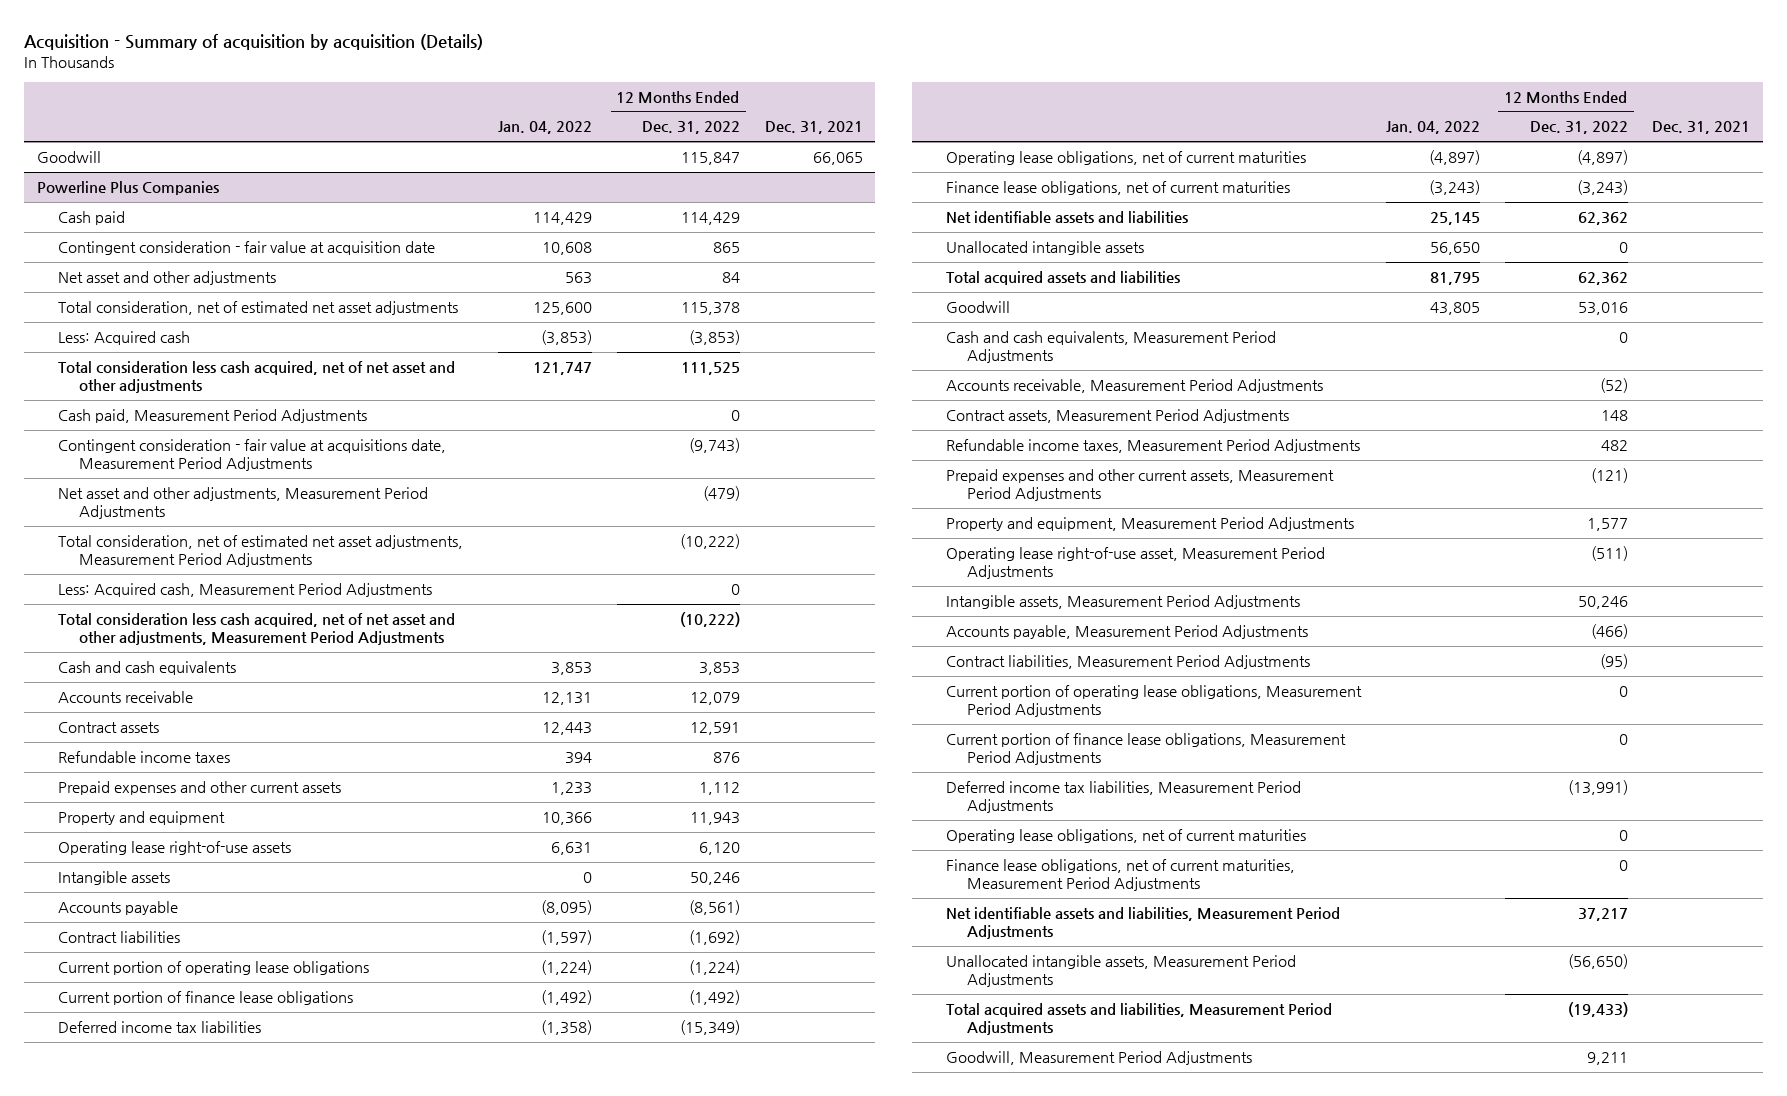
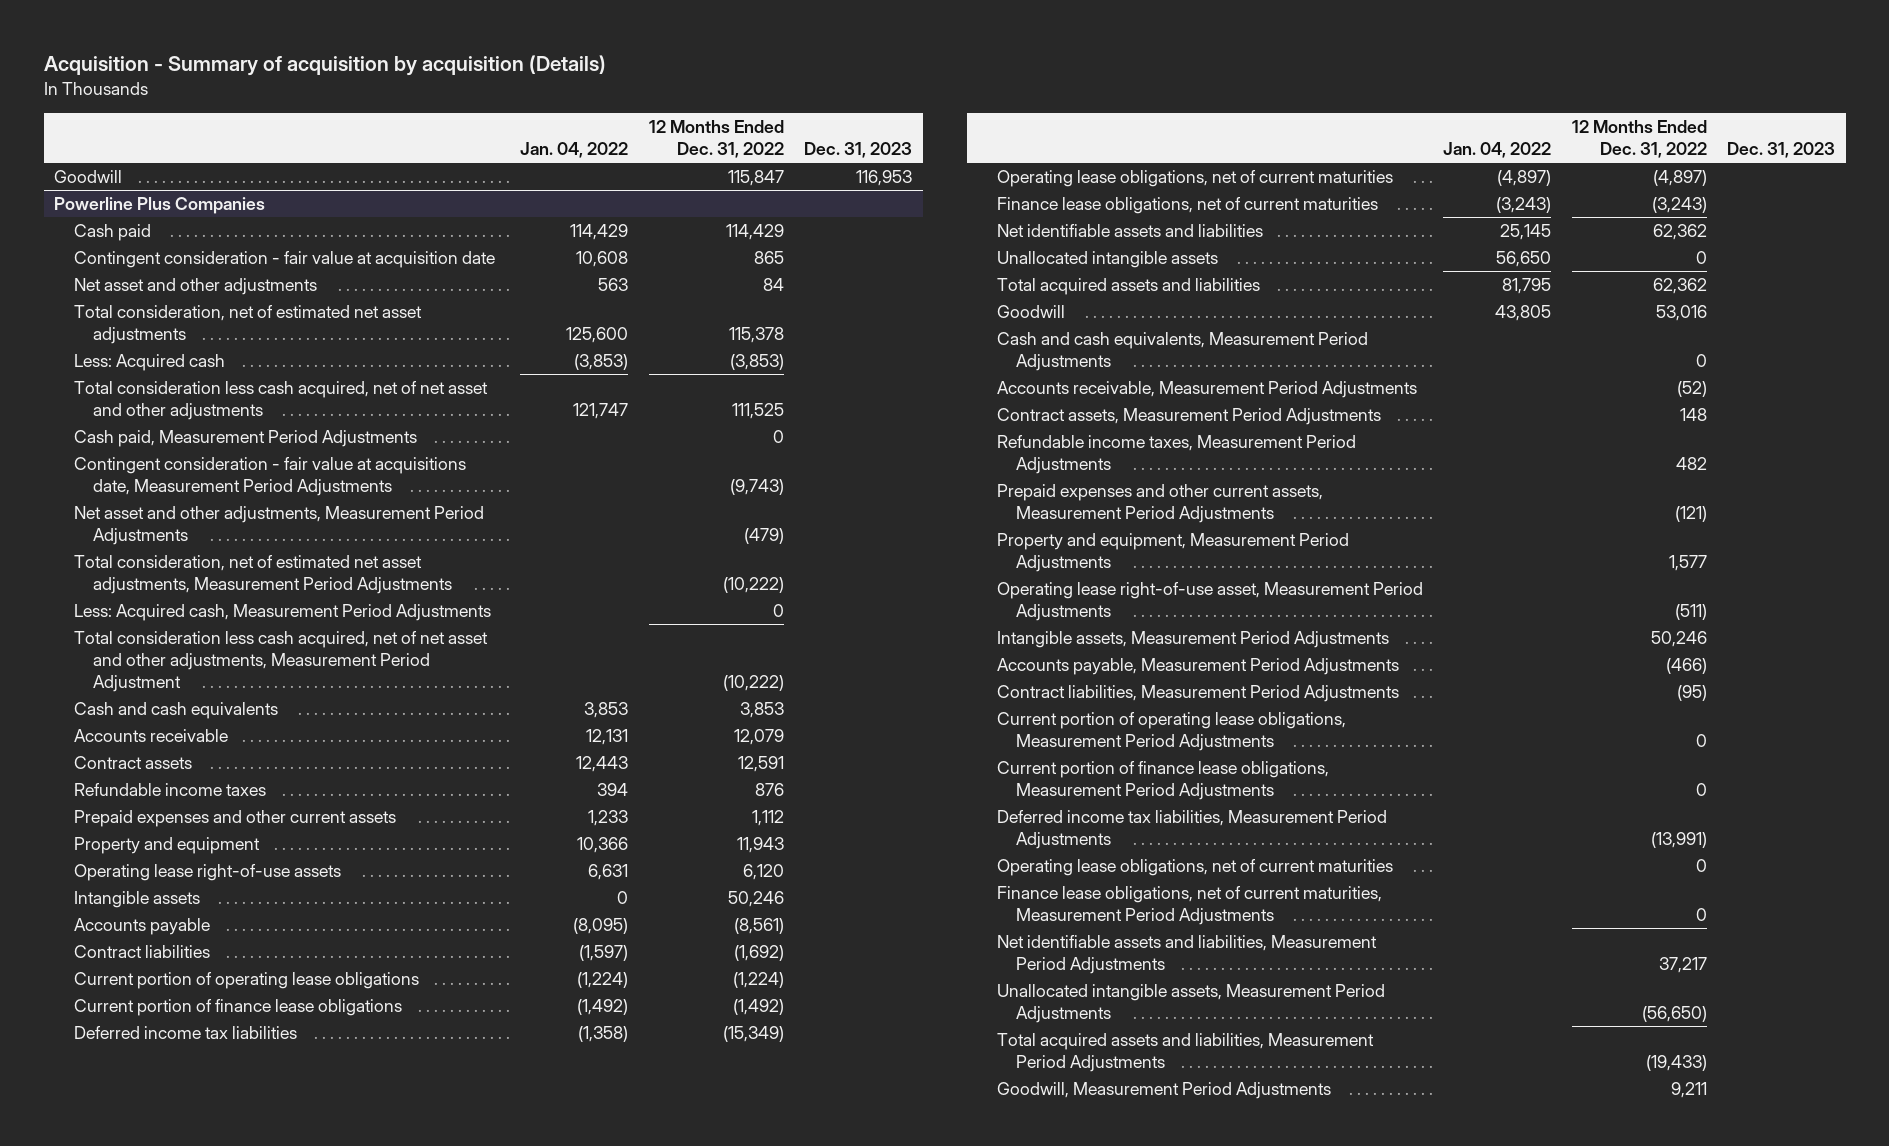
- | Jan. 04, 2022 | 12 Months Ended Dec. 31, 2022 | Dec. 31, 2021
+ | Jan. 04, 2022 | 12 Months Ended Dec. 31, 2022 | Dec. 31, 2023
@ Powerline Plus Companies
- Total consideration less cash acquired, net of net asset and other adjustments, Measurement Period Adjustments | | (10,222) |
+ Total consideration less cash acquired, net of net asset and other adjustments, Measurement Period Adjustment | | (10,222) |

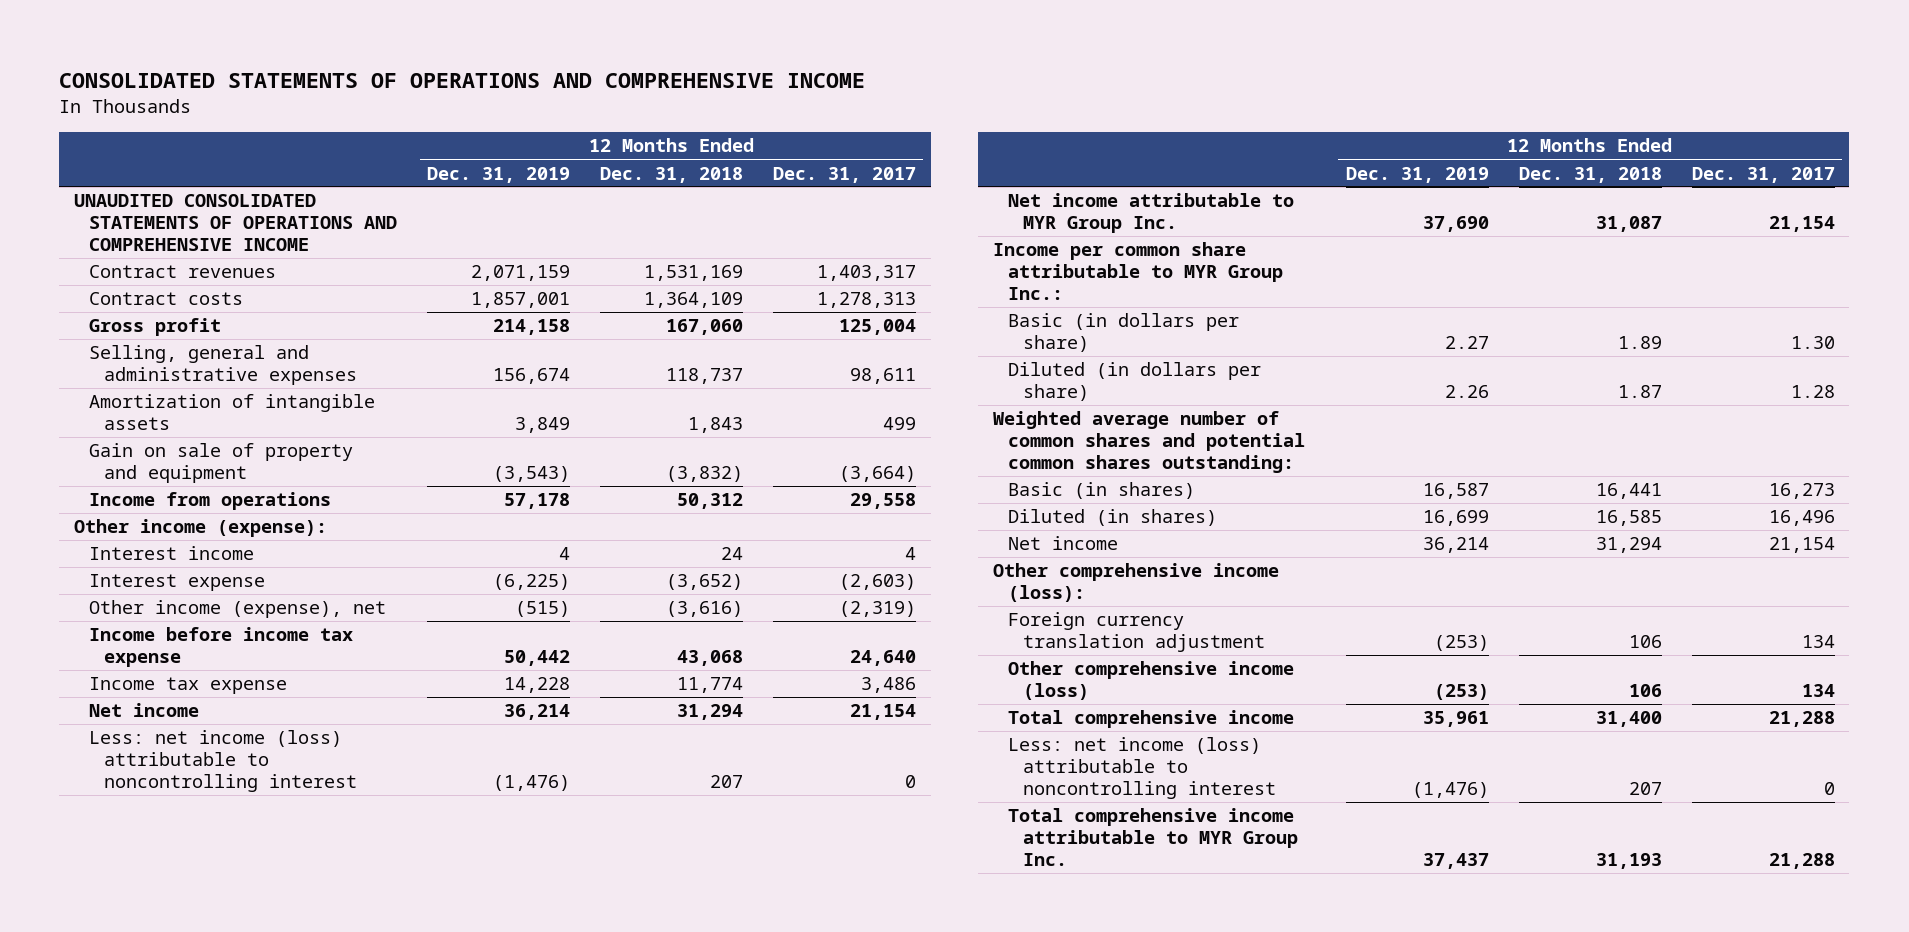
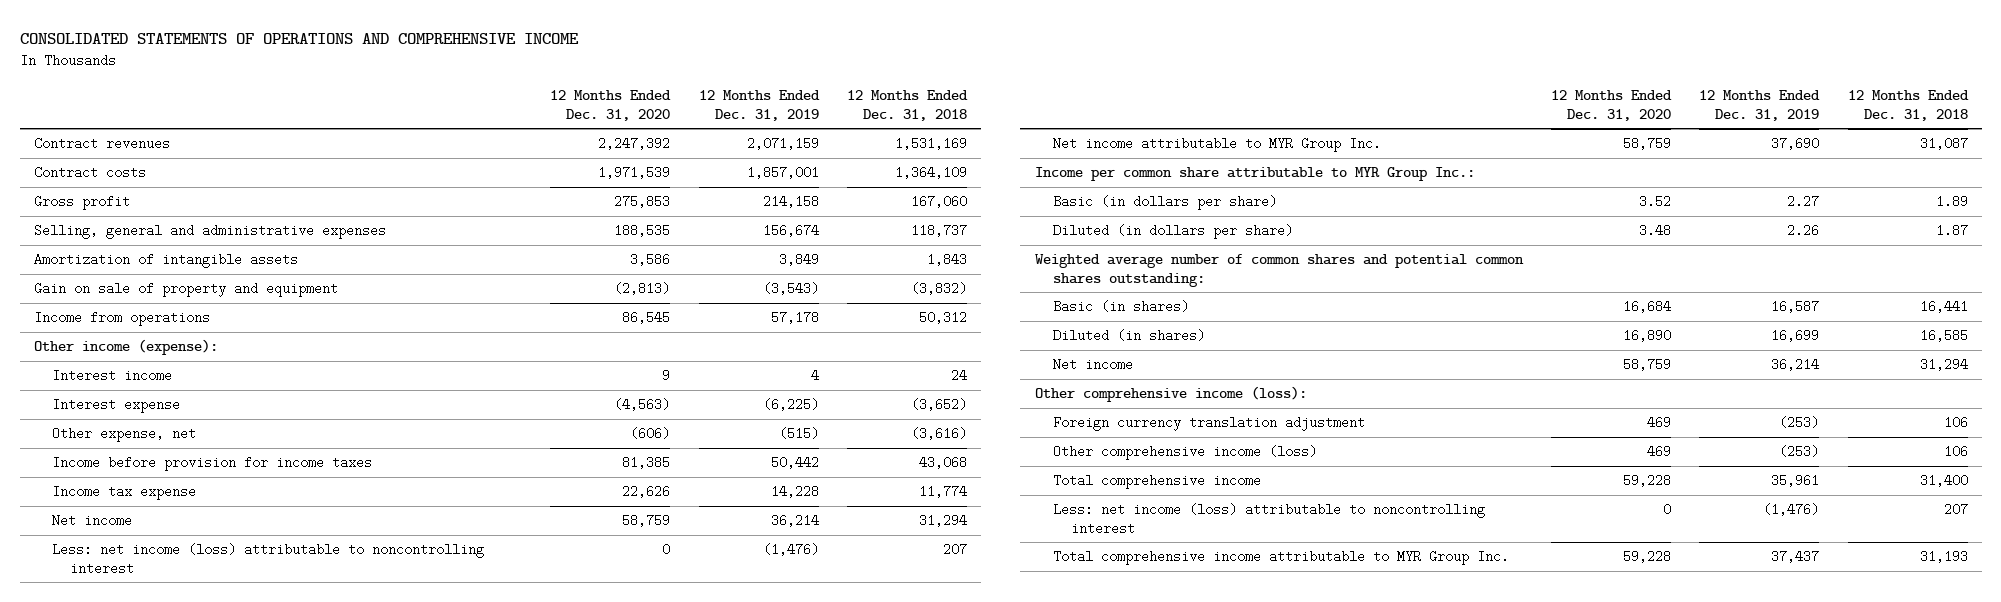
- | 12 Months Ended Dec. 31, 2019 | 12 Months Ended Dec. 31, 2018 | 12 Months Ended Dec. 31, 2017
+ | 12 Months Ended Dec. 31, 2020 | 12 Months Ended Dec. 31, 2019 | 12 Months Ended Dec. 31, 2018
- UNAUDITED CONSOLIDATED STATEMENTS OF OPERATIONS AND COMPREHENSIVE INCOME
- Other income (expense), net | (515) | (3,616) | (2,319)
- Income before income tax expense | 50,442 | 43,068 | 24,640
+ Other expense, net | (606) | (515) | (3,616)
+ Income before provision for income taxes | 81,385 | 50,442 | 43,068

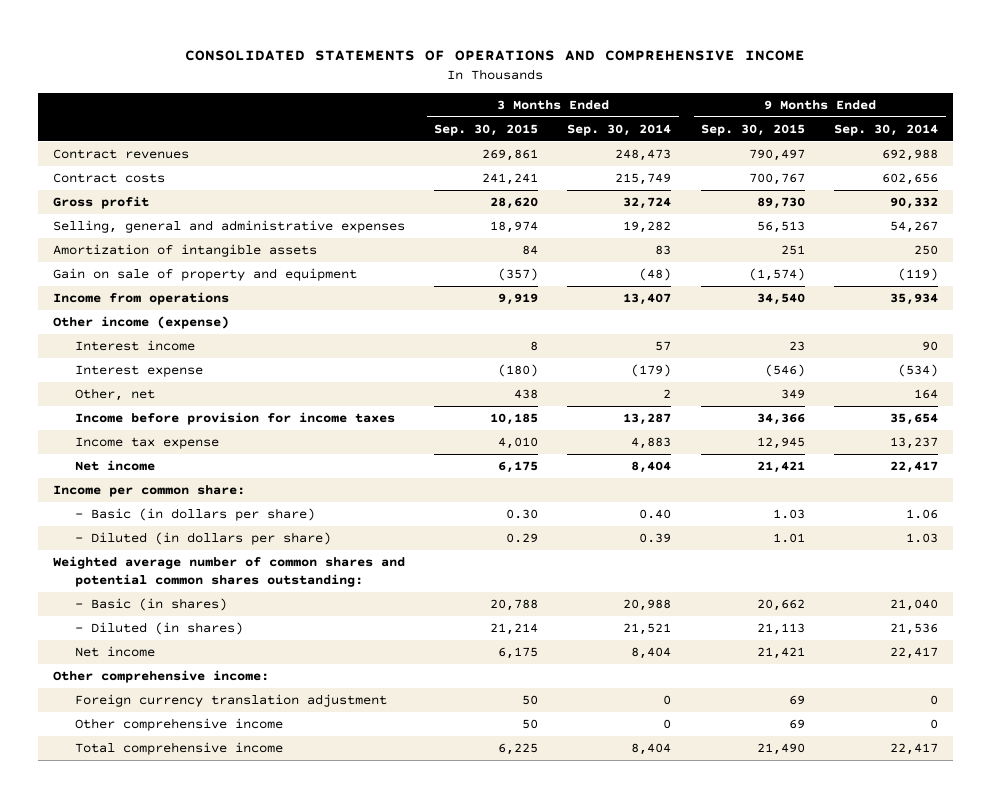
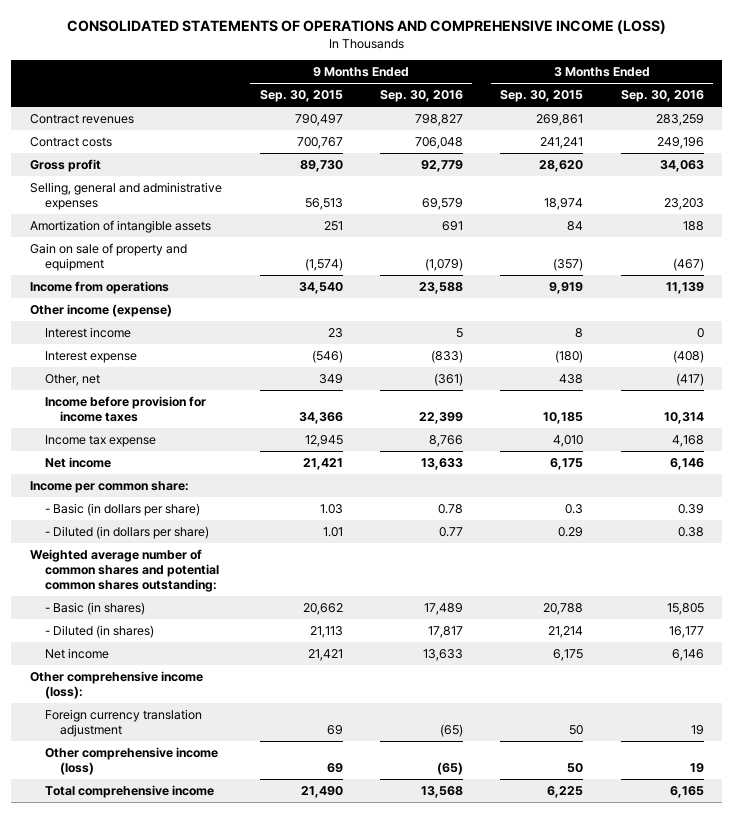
- CONSOLIDATED STATEMENTS OF OPERATIONS AND COMPREHENSIVE INCOME
+ CONSOLIDATED STATEMENTS OF OPERATIONS AND COMPREHENSIVE INCOME (LOSS)
- | 3 Months Ended Sep. 30, 2015 | 3 Months Ended Sep. 30, 2014 | 9 Months Ended Sep. 30, 2015 | 9 Months Ended Sep. 30, 2014
+ | 9 Months Ended Sep. 30, 2015 | 9 Months Ended Sep. 30, 2016 | 3 Months Ended Sep. 30, 2015 | 3 Months Ended Sep. 30, 2016
- - Basic (in dollars per share) | 0.30 | 0.40 | 1.03 | 1.06
+ - Basic (in dollars per share) | 1.03 | 0.78 | 0.3 | 0.39
- Other comprehensive income:
+ Other comprehensive income (loss):
- Other comprehensive income | 50 | 0 | 69 | 0
+ Other comprehensive income (loss) | 69 | (65) | 50 | 19

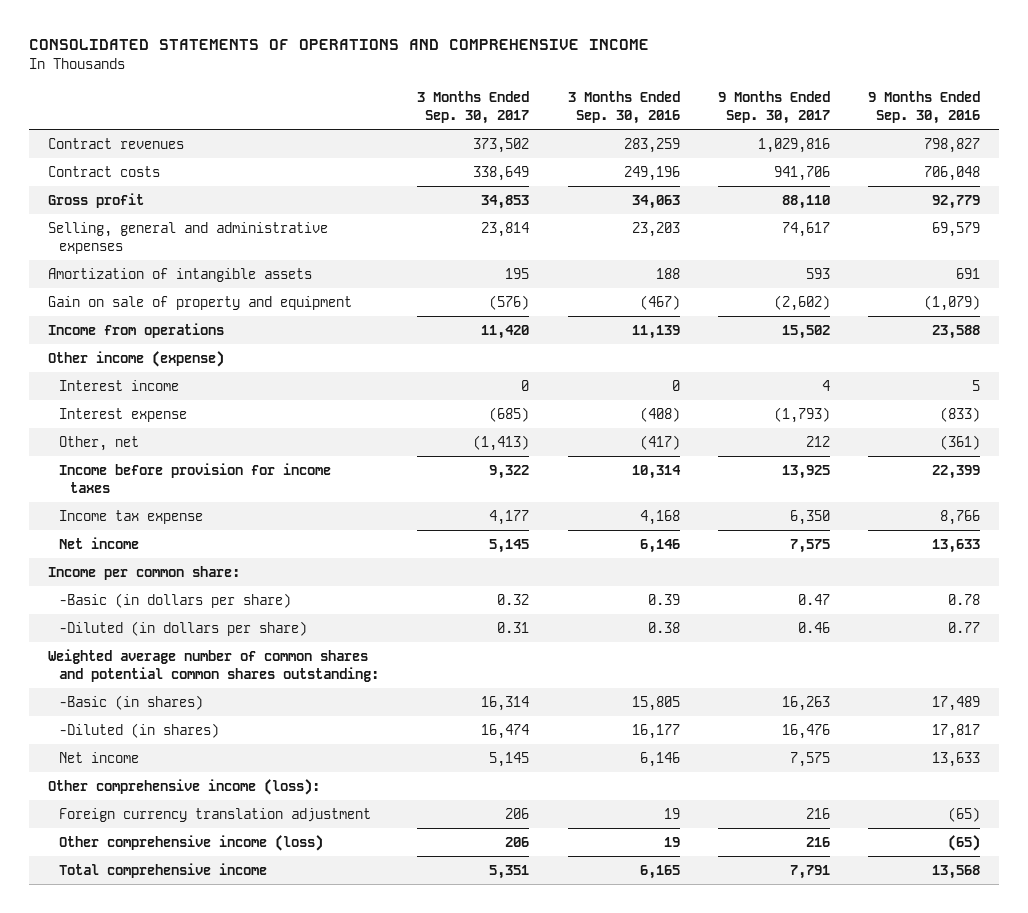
- CONSOLIDATED STATEMENTS OF OPERATIONS AND COMPREHENSIVE INCOME (LOSS)
+ CONSOLIDATED STATEMENTS OF OPERATIONS AND COMPREHENSIVE INCOME
- | 9 Months Ended Sep. 30, 2015 | 9 Months Ended Sep. 30, 2016 | 3 Months Ended Sep. 30, 2015 | 3 Months Ended Sep. 30, 2016
+ | 3 Months Ended Sep. 30, 2017 | 3 Months Ended Sep. 30, 2016 | 9 Months Ended Sep. 30, 2017 | 9 Months Ended Sep. 30, 2016
- - Basic (in dollars per share) | 1.03 | 0.78 | 0.3 | 0.39
- - Diluted (in dollars per share) | 1.01 | 0.77 | 0.29 | 0.38
+ -Basic (in dollars per share) | 0.32 | 0.39 | 0.47 | 0.78
+ -Diluted (in dollars per share) | 0.31 | 0.38 | 0.46 | 0.77
- - Basic (in shares) | 20,662 | 17,489 | 20,788 | 15,805
- - Diluted (in shares) | 21,113 | 17,817 | 21,214 | 16,177
+ -Basic (in shares) | 16,314 | 15,805 | 16,263 | 17,489
+ -Diluted (in shares) | 16,474 | 16,177 | 16,476 | 17,817

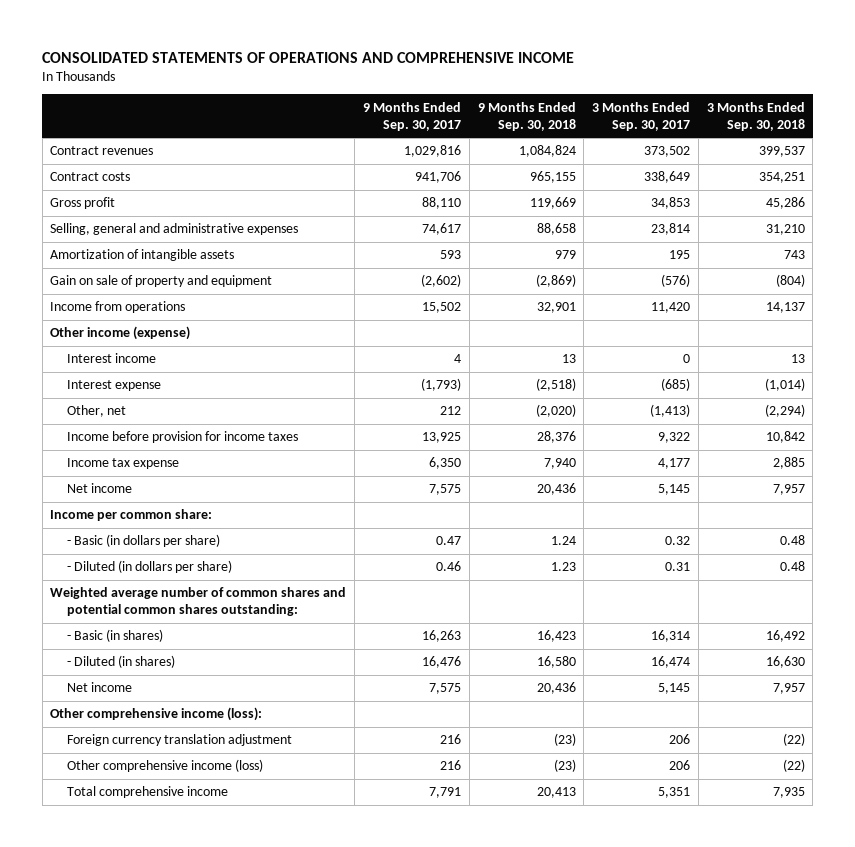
- | 3 Months Ended Sep. 30, 2017 | 3 Months Ended Sep. 30, 2016 | 9 Months Ended Sep. 30, 2017 | 9 Months Ended Sep. 30, 2016
+ | 9 Months Ended Sep. 30, 2017 | 9 Months Ended Sep. 30, 2018 | 3 Months Ended Sep. 30, 2017 | 3 Months Ended Sep. 30, 2018
- -Basic (in dollars per share) | 0.32 | 0.39 | 0.47 | 0.78
- -Diluted (in dollars per share) | 0.31 | 0.38 | 0.46 | 0.77
+ - Basic (in dollars per share) | 0.47 | 1.24 | 0.32 | 0.48
+ - Diluted (in dollars per share) | 0.46 | 1.23 | 0.31 | 0.48
- -Basic (in shares) | 16,314 | 15,805 | 16,263 | 17,489
- -Diluted (in shares) | 16,474 | 16,177 | 16,476 | 17,817
+ - Basic (in shares) | 16,263 | 16,423 | 16,314 | 16,492
+ - Diluted (in shares) | 16,476 | 16,580 | 16,474 | 16,630

